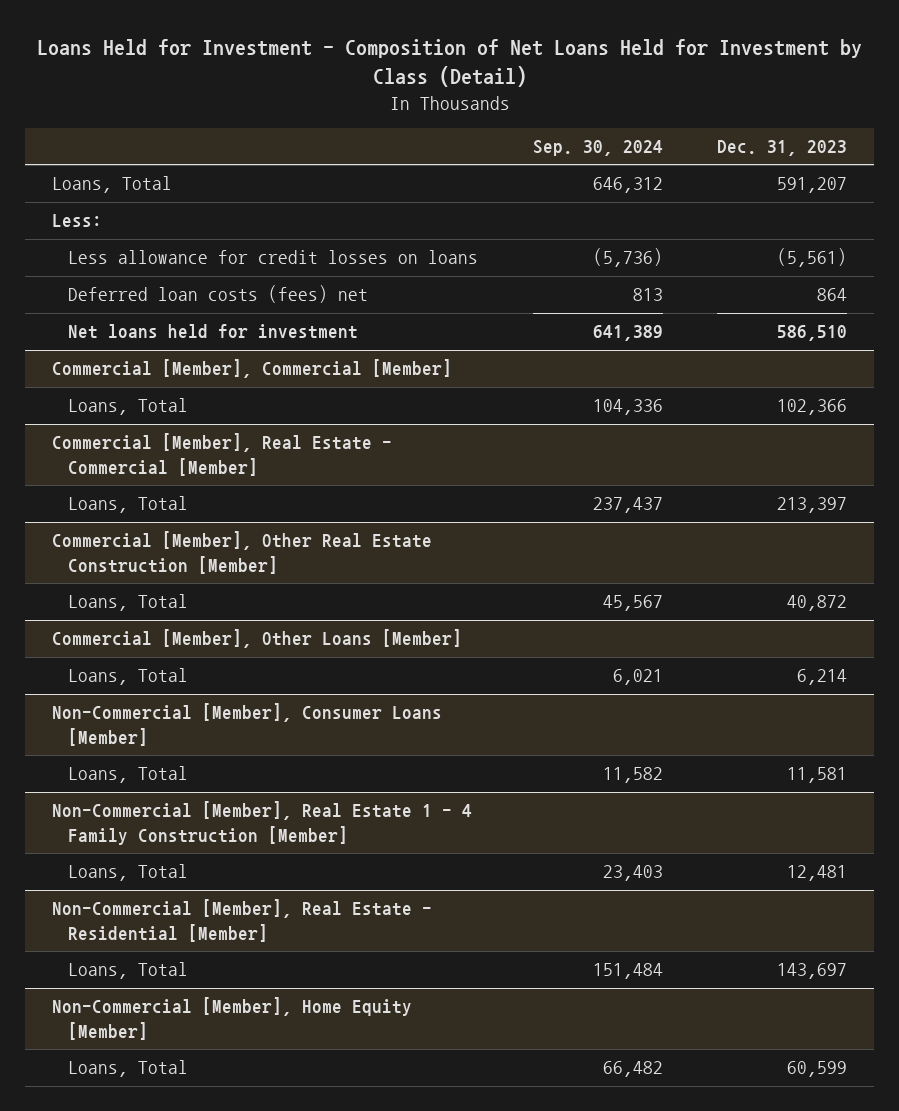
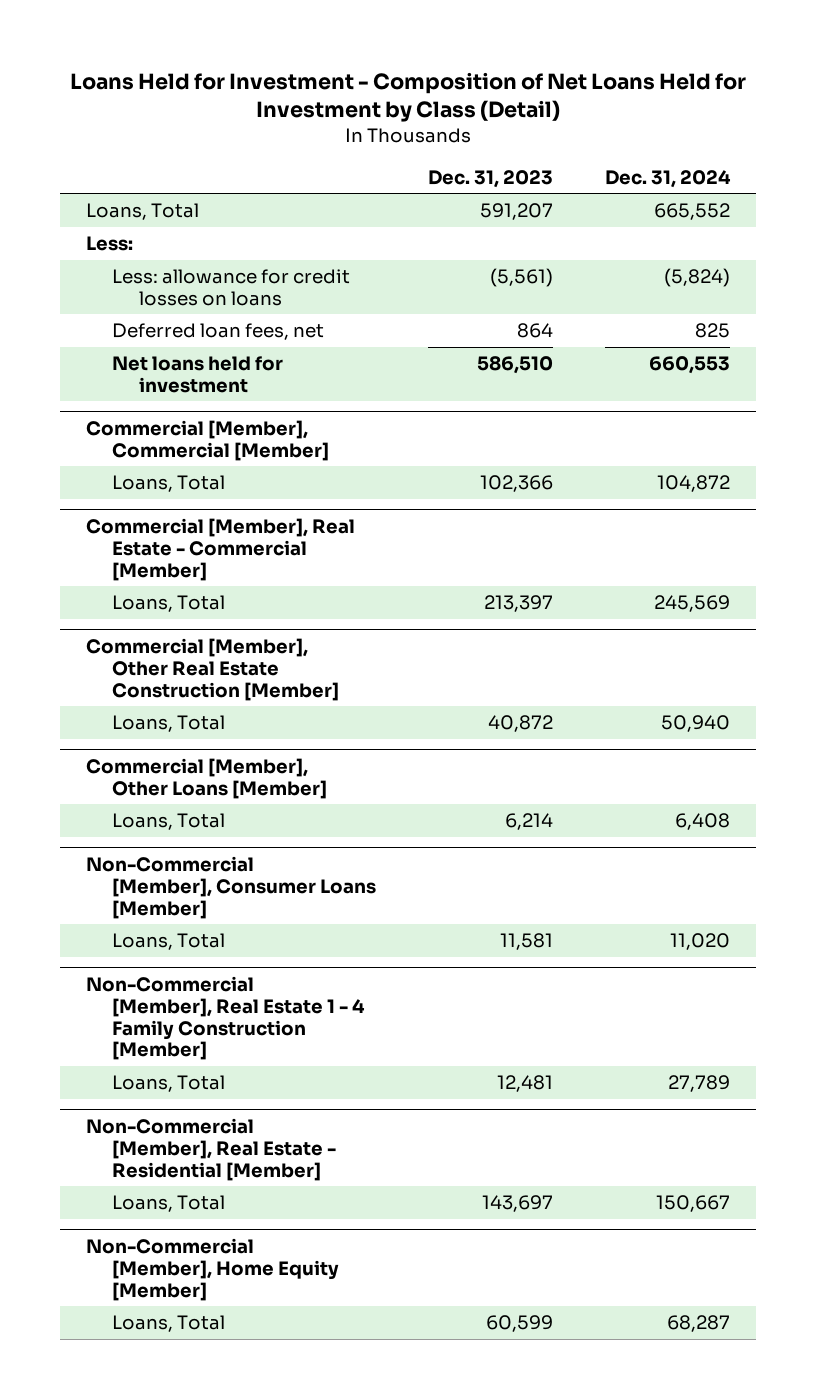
- | Sep. 30, 2024 | Dec. 31, 2023
+ | Dec. 31, 2023 | Dec. 31, 2024
- Less allowance for credit losses on loans | (5,736) | (5,561)
- Deferred loan costs (fees) net | 813 | 864
+ Less: allowance for credit losses on loans | (5,561) | (5,824)
+ Deferred loan fees, net | 864 | 825

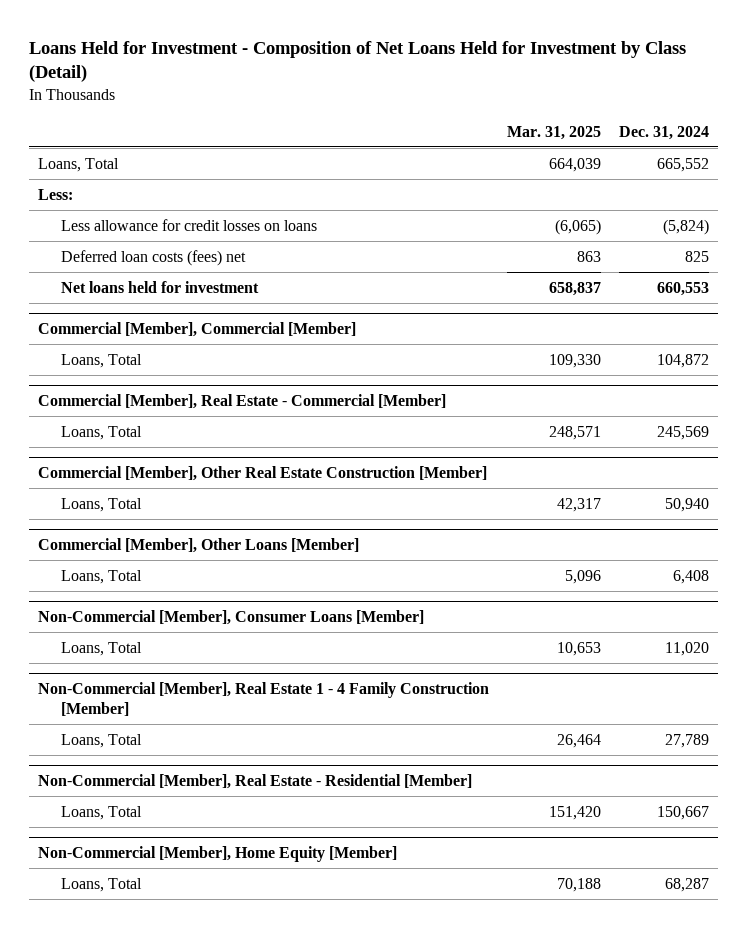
- | Dec. 31, 2023 | Dec. 31, 2024
+ | Mar. 31, 2025 | Dec. 31, 2024
- Less: allowance for credit losses on loans | (5,561) | (5,824)
- Deferred loan fees, net | 864 | 825
+ Less allowance for credit losses on loans | (6,065) | (5,824)
+ Deferred loan costs (fees) net | 863 | 825

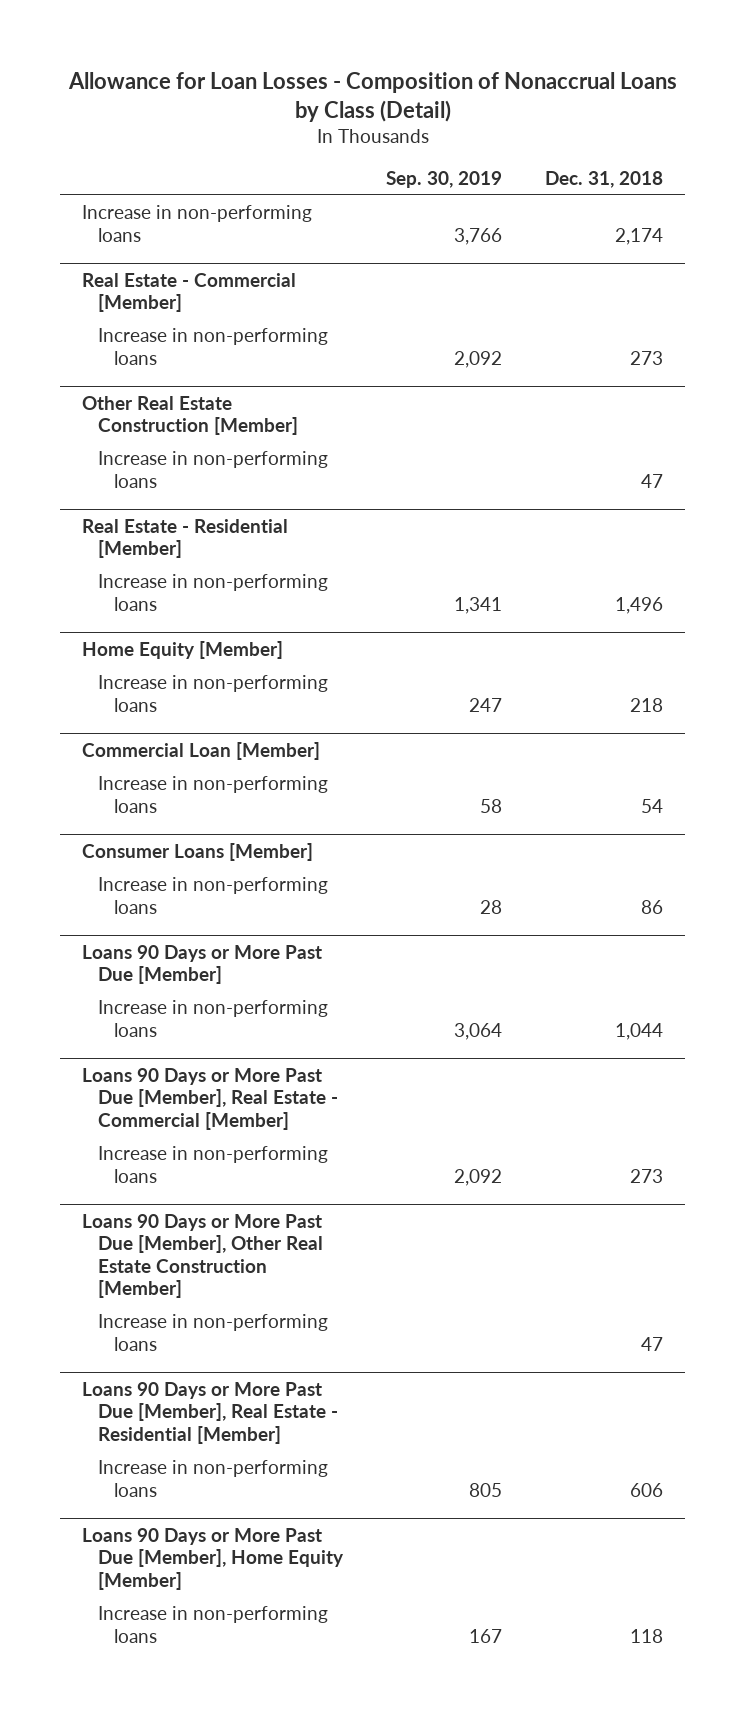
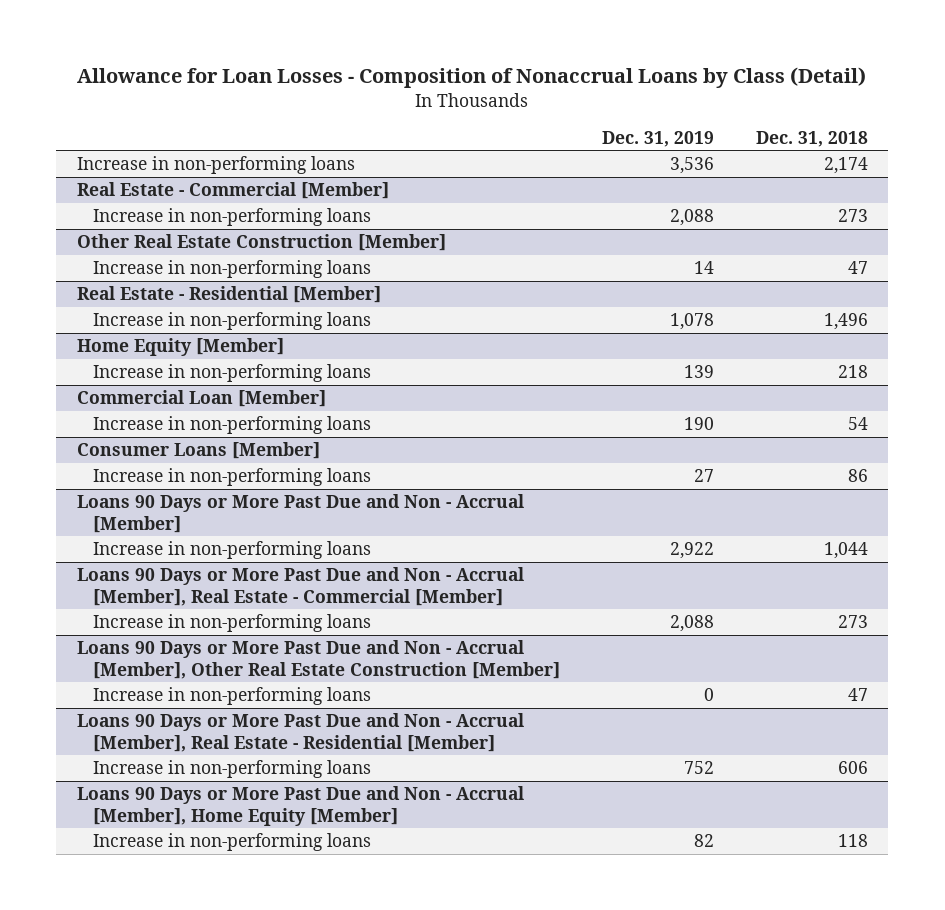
- | Sep. 30, 2019 | Dec. 31, 2018
+ | Dec. 31, 2019 | Dec. 31, 2018
- Loans 90 Days or More Past Due [Member]
+ Loans 90 Days or More Past Due and Non - Accrual [Member]
- Loans 90 Days or More Past Due [Member], Real Estate - Commercial [Member]
+ Loans 90 Days or More Past Due and Non - Accrual [Member], Real Estate - Commercial [Member]
- Loans 90 Days or More Past Due [Member], Other Real Estate Construction [Member]
+ Loans 90 Days or More Past Due and Non - Accrual [Member], Other Real Estate Construction [Member]
- Loans 90 Days or More Past Due [Member], Real Estate - Residential [Member]
+ Loans 90 Days or More Past Due and Non - Accrual [Member], Real Estate - Residential [Member]
- Loans 90 Days or More Past Due [Member], Home Equity [Member]
+ Loans 90 Days or More Past Due and Non - Accrual [Member], Home Equity [Member]

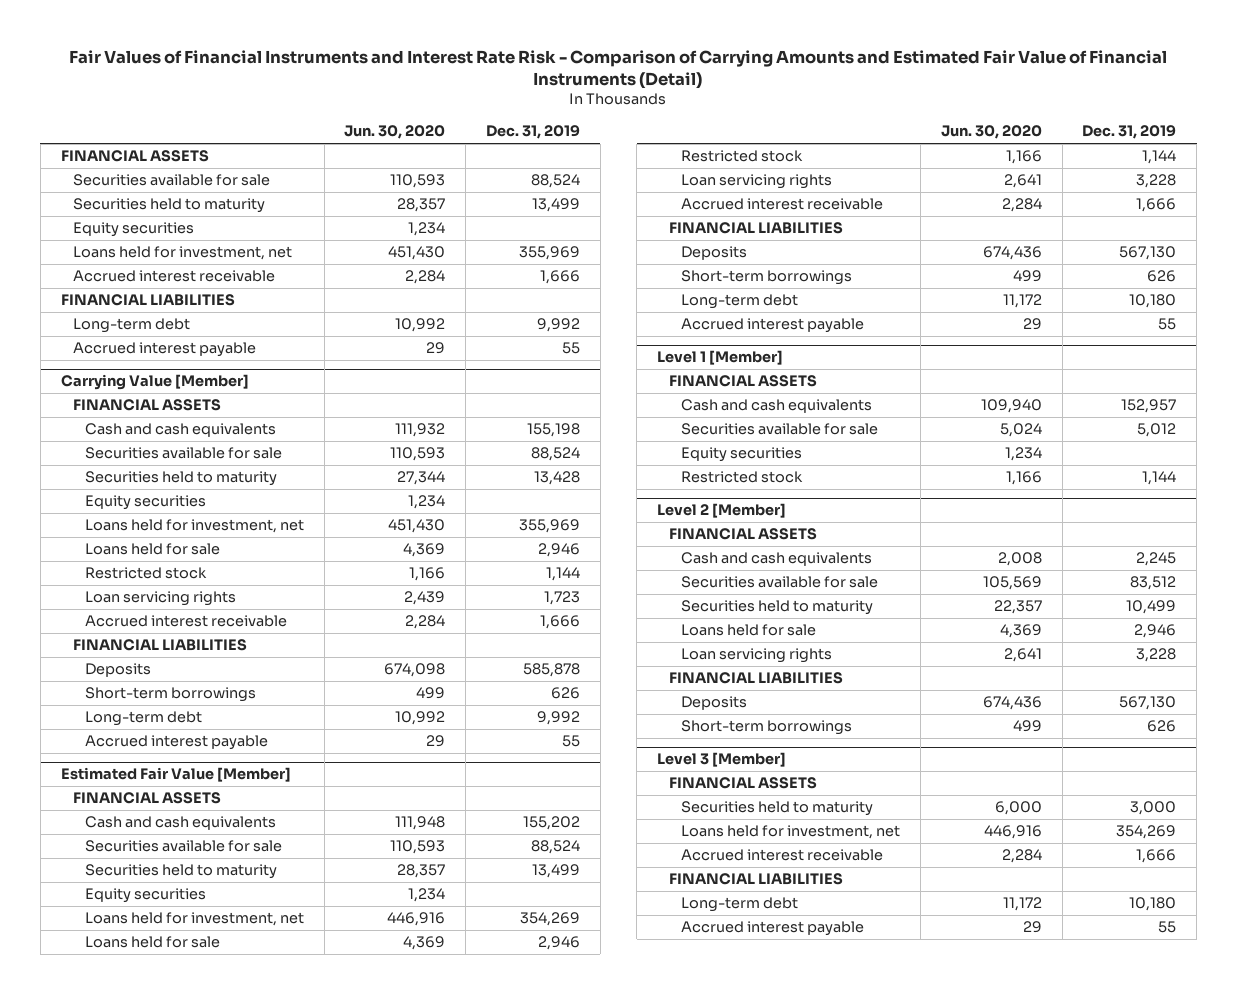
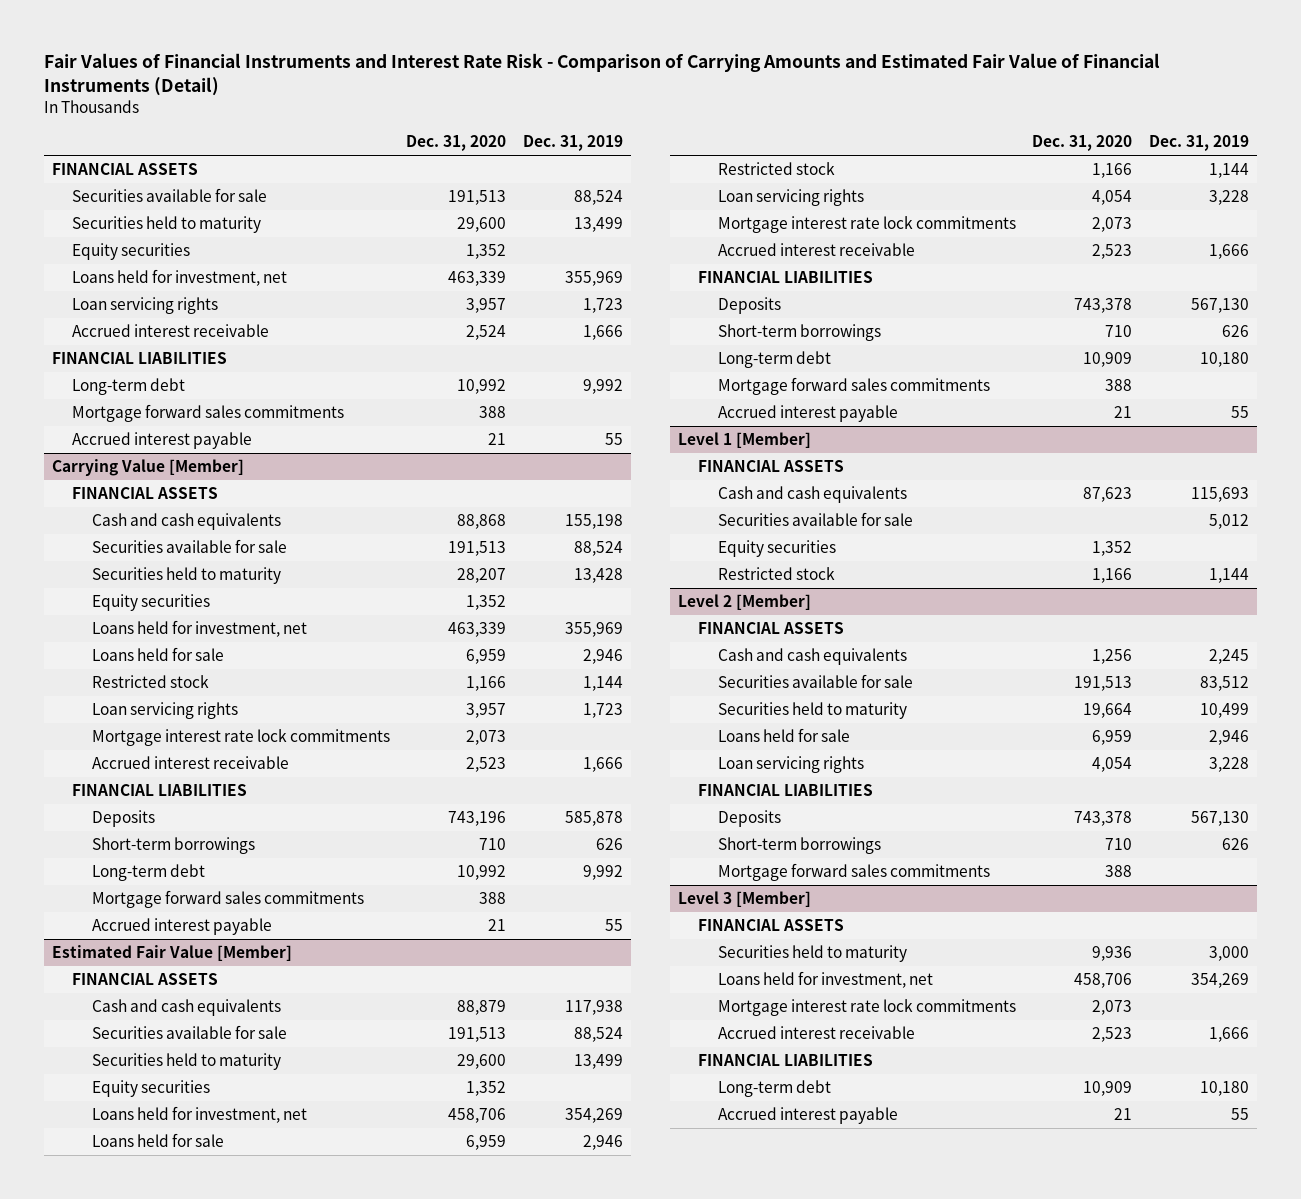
- | Jun. 30, 2020 | Dec. 31, 2019
+ | Dec. 31, 2020 | Dec. 31, 2019
+ Loan servicing rights | 3,957 | 1,723
+ Mortgage forward sales commitments | 388 |
@ Carrying Value [Member]
+ Mortgage interest rate lock commitments | 2,073 |
+ Mortgage forward sales commitments | 388 |
@ Estimated Fair Value [Member]
- Cash and cash equivalents | 111,948 | 155,202
+ Cash and cash equivalents | 88,879 | 117,938
+ Mortgage interest rate lock commitments | 2,073 |
+ Mortgage forward sales commitments | 388 |
@ Level 1 [Member]
- Cash and cash equivalents | 109,940 | 152,957
+ Cash and cash equivalents | 87,623 | 115,693
@ Level 2 [Member]
+ Mortgage forward sales commitments | 388 |
@ Level 3 [Member]
+ Mortgage interest rate lock commitments | 2,073 |

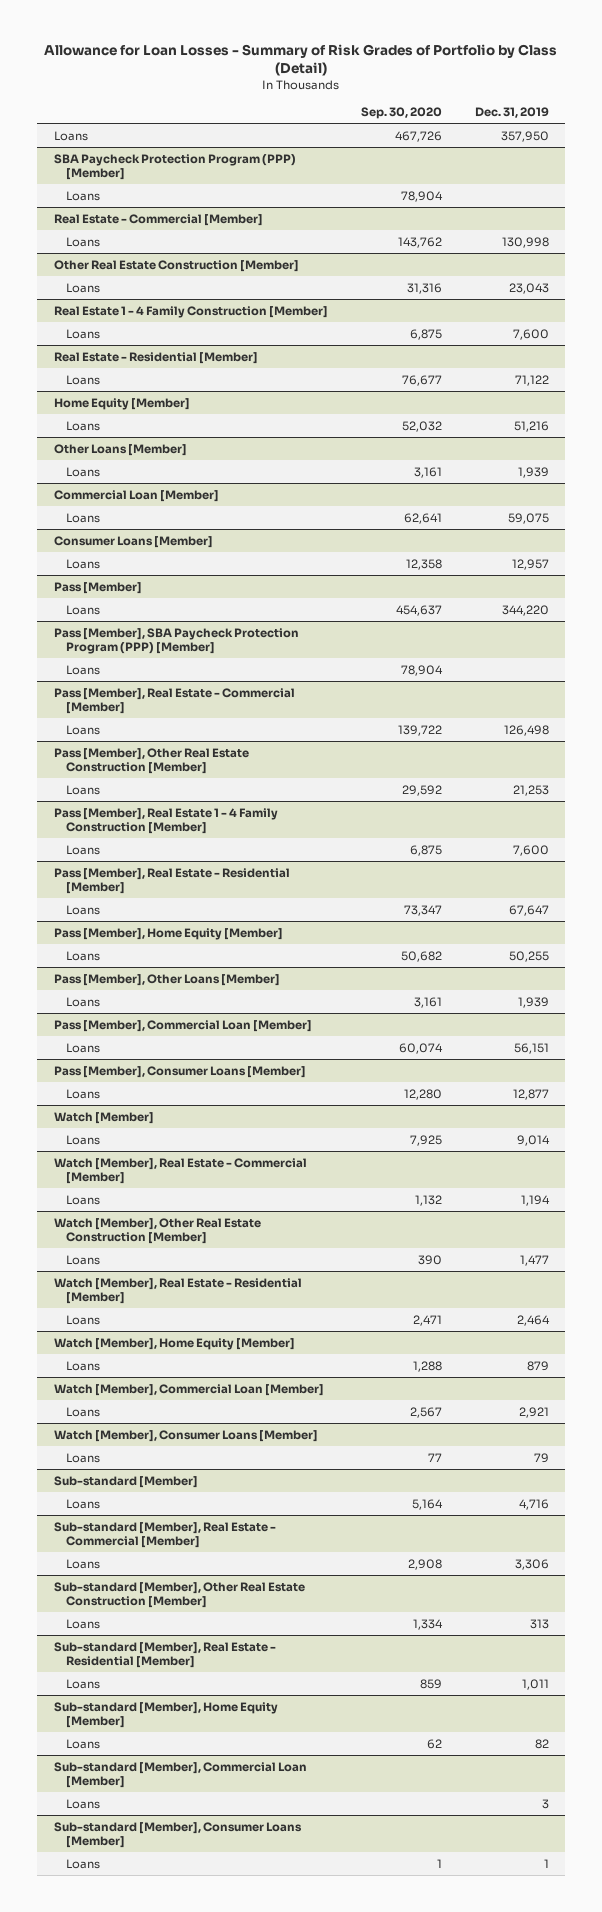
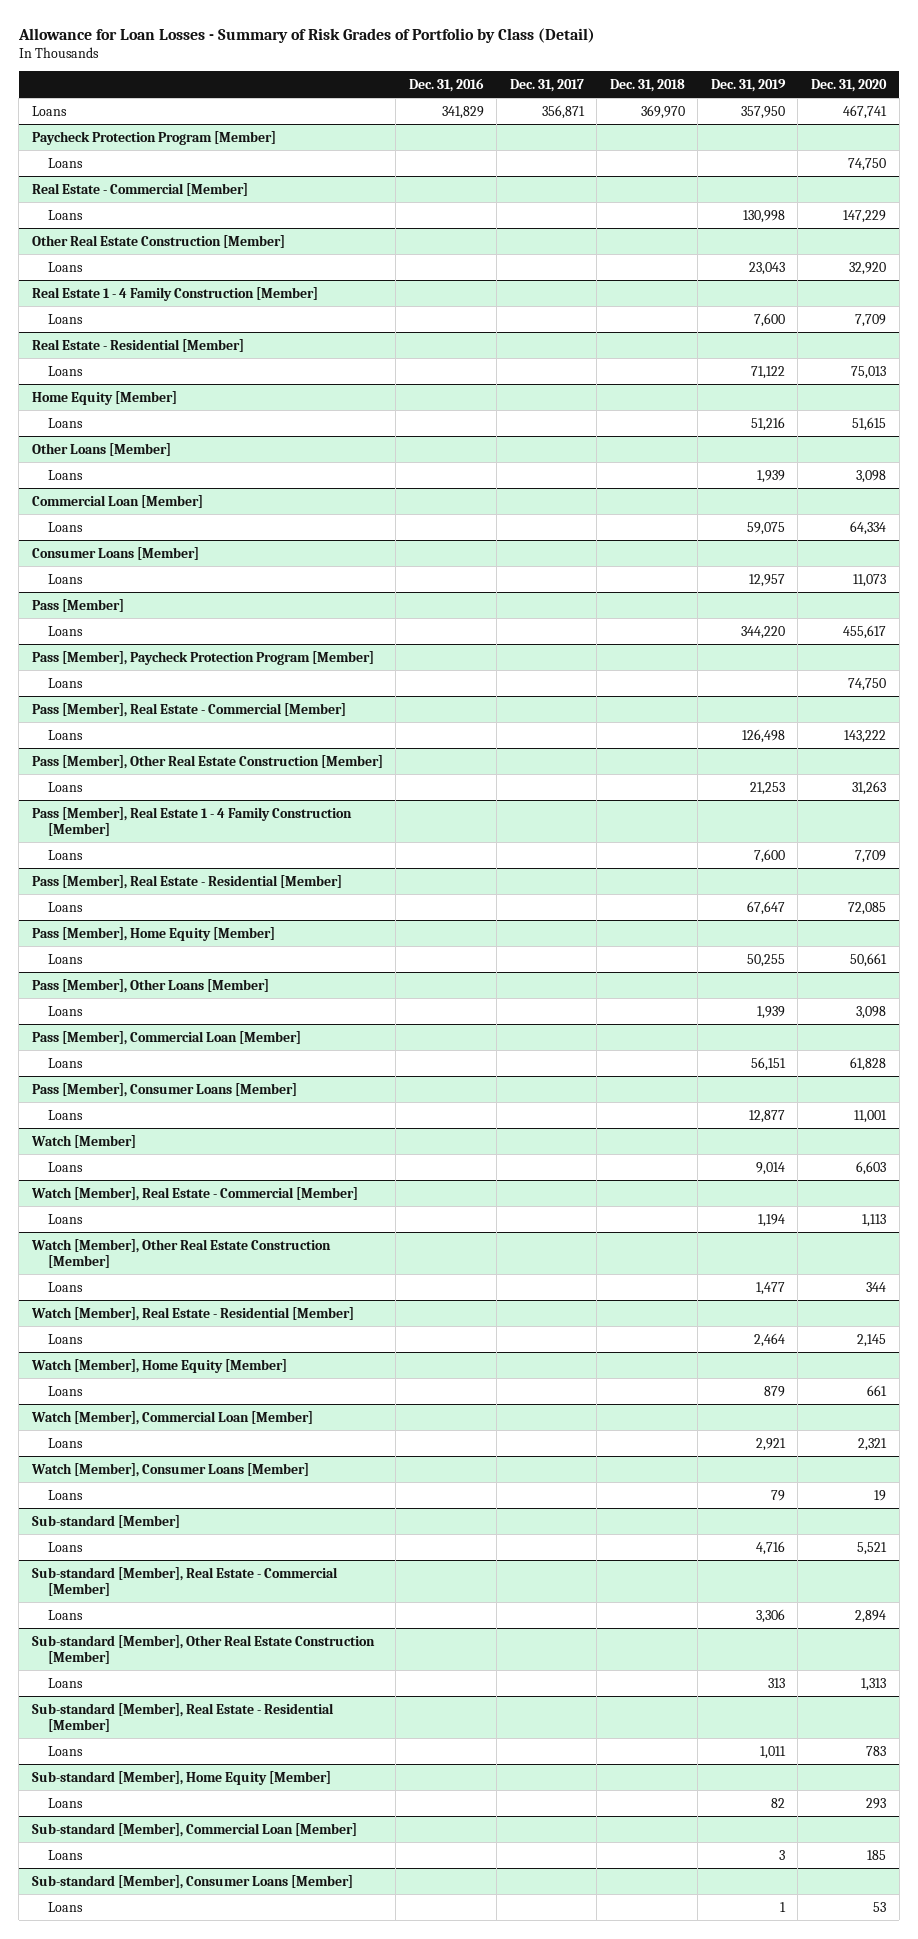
- | Sep. 30, 2020 | Dec. 31, 2019
+ | Dec. 31, 2016 | Dec. 31, 2017 | Dec. 31, 2018 | Dec. 31, 2019 | Dec. 31, 2020
- SBA Paycheck Protection Program (PPP) [Member]
+ Paycheck Protection Program [Member]
- Pass [Member], SBA Paycheck Protection Program (PPP) [Member]
+ Pass [Member], Paycheck Protection Program [Member]

